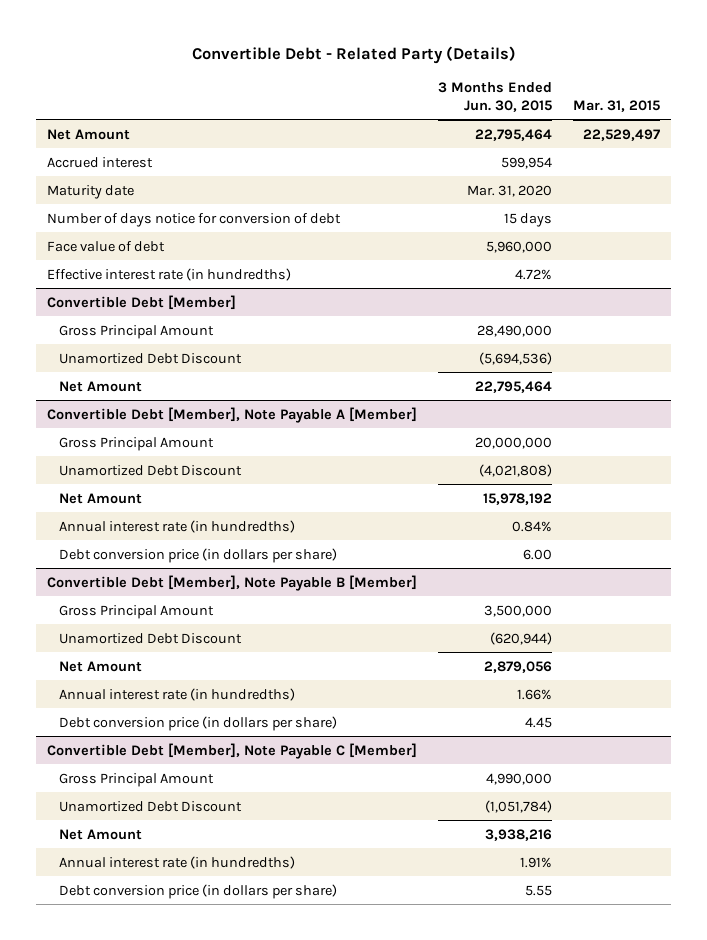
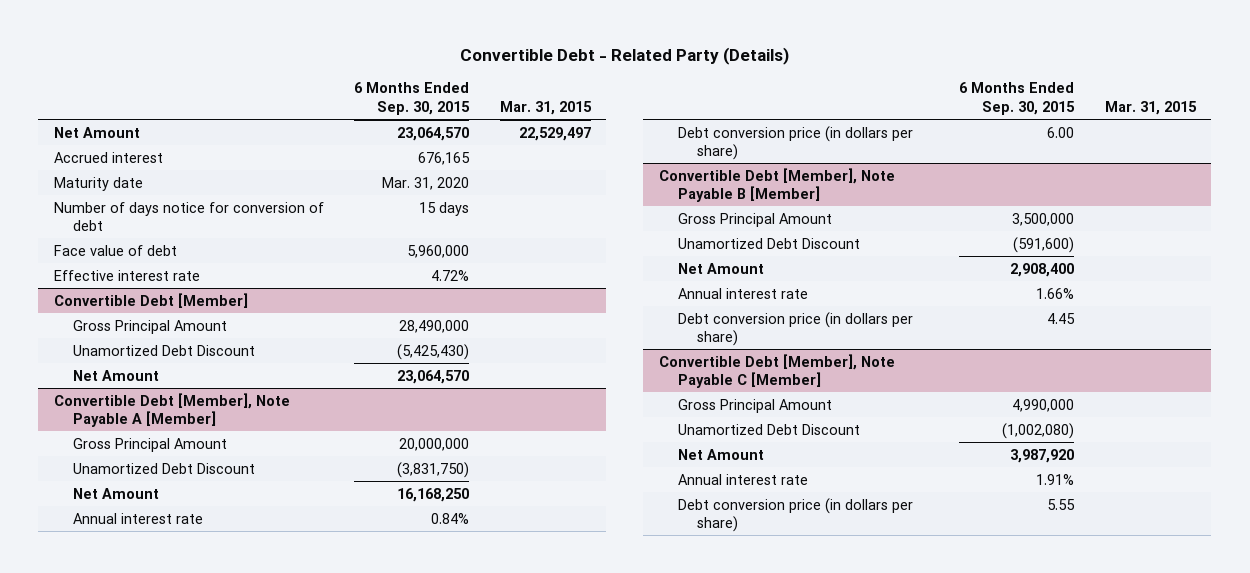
- | 3 Months Ended Jun. 30, 2015 | Mar. 31, 2015
+ | 6 Months Ended Sep. 30, 2015 | Mar. 31, 2015
- Effective interest rate (in hundredths) | 4.72% |
+ Effective interest rate | 4.72% |
@ Convertible Debt [Member], Note Payable A [Member]
- Annual interest rate (in hundredths) | 0.84% |
+ Annual interest rate | 0.84% |
@ Convertible Debt [Member], Note Payable B [Member]
- Annual interest rate (in hundredths) | 1.66% |
+ Annual interest rate | 1.66% |
@ Convertible Debt [Member], Note Payable C [Member]
- Annual interest rate (in hundredths) | 1.91% |
+ Annual interest rate | 1.91% |

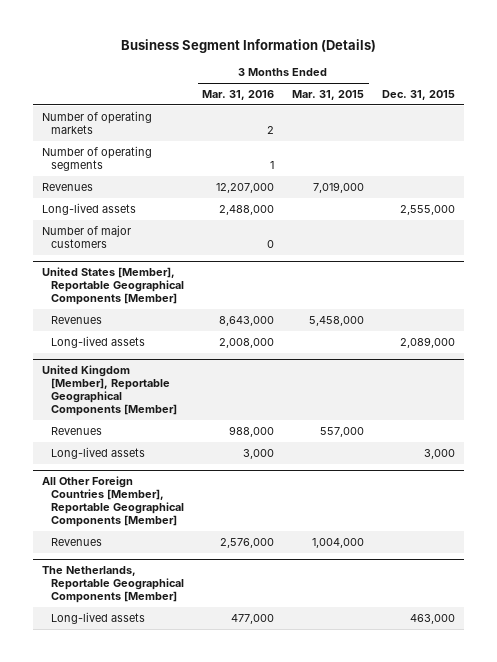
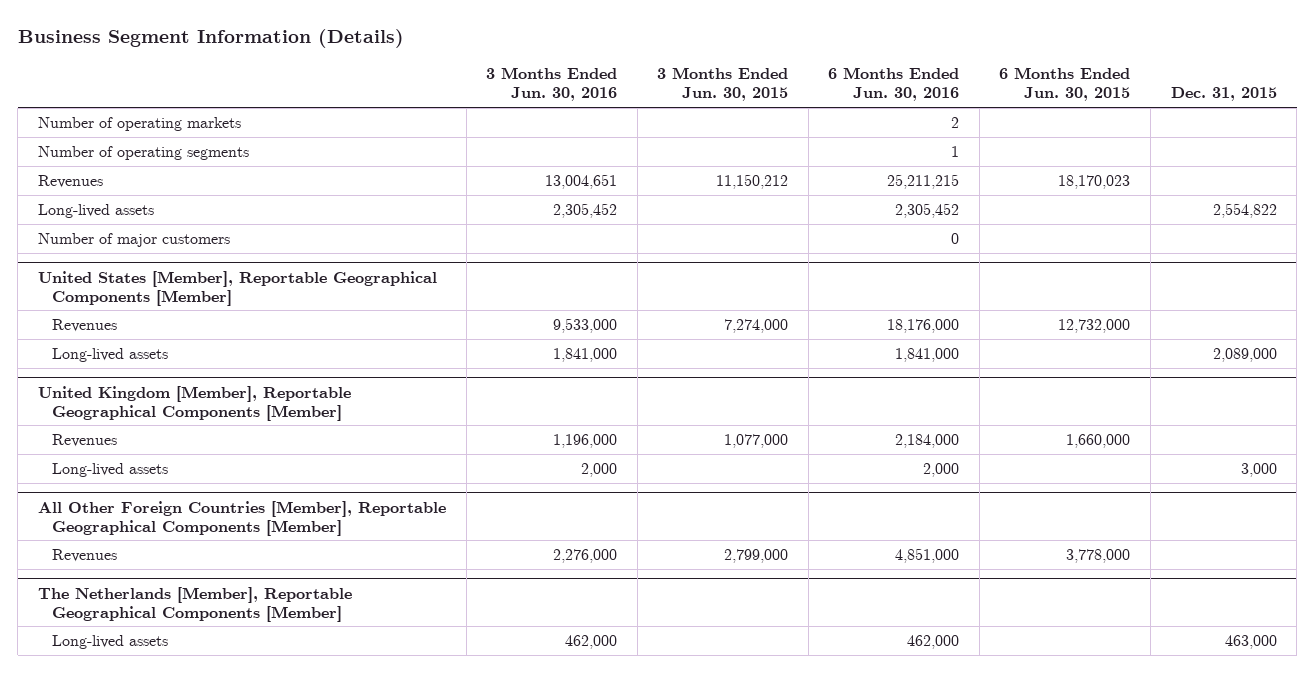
- | 3 Months Ended Mar. 31, 2016 | 3 Months Ended Mar. 31, 2015 | Dec. 31, 2015
+ | 3 Months Ended Jun. 30, 2016 | 3 Months Ended Jun. 30, 2015 | 6 Months Ended Jun. 30, 2016 | 6 Months Ended Jun. 30, 2015 | Dec. 31, 2015
- Long-lived assets | 2,488,000 | | 2,555,000
+ Long-lived assets | 2,305,452 | | 2,305,452 | | 2,554,822
- The Netherlands, Reportable Geographical Components [Member]
+ The Netherlands [Member], Reportable Geographical Components [Member]

